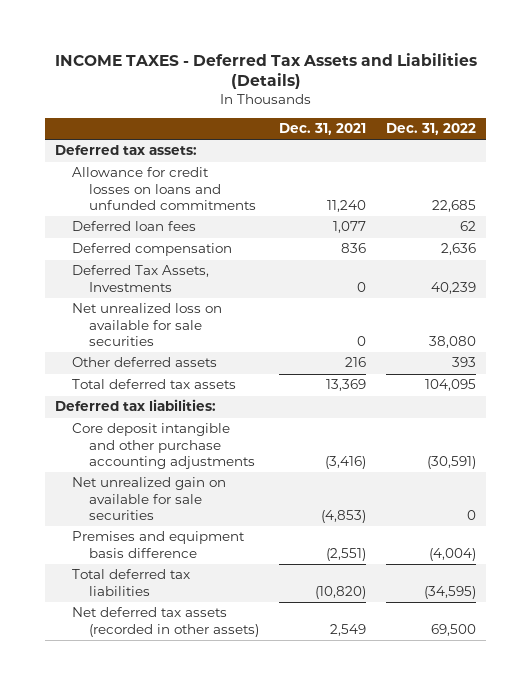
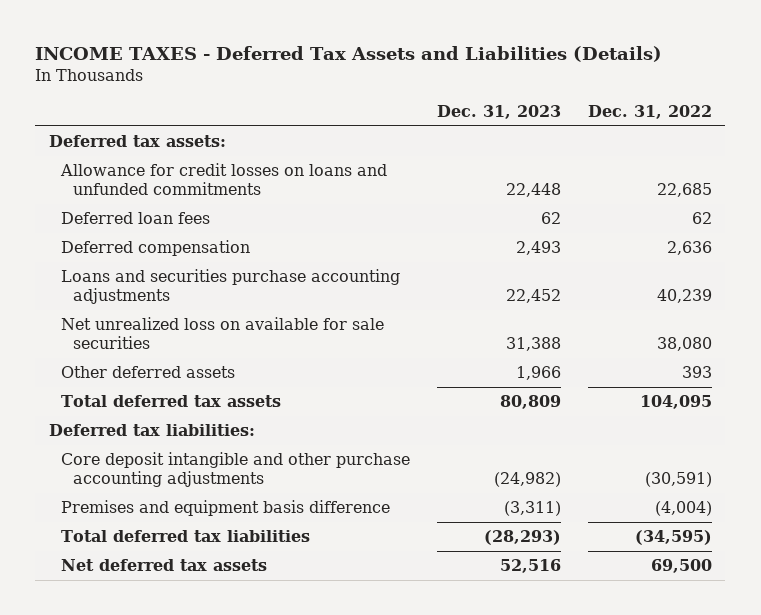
- | Dec. 31, 2021 | Dec. 31, 2022
+ | Dec. 31, 2023 | Dec. 31, 2022
- Deferred Tax Assets, Investments | 0 | 40,239
+ Loans and securities purchase accounting adjustments | 22,452 | 40,239
- Net unrealized gain on available for sale securities | (4,853) | 0
- Net deferred tax assets (recorded in other assets) | 2,549 | 69,500
+ Net deferred tax assets | 52,516 | 69,500

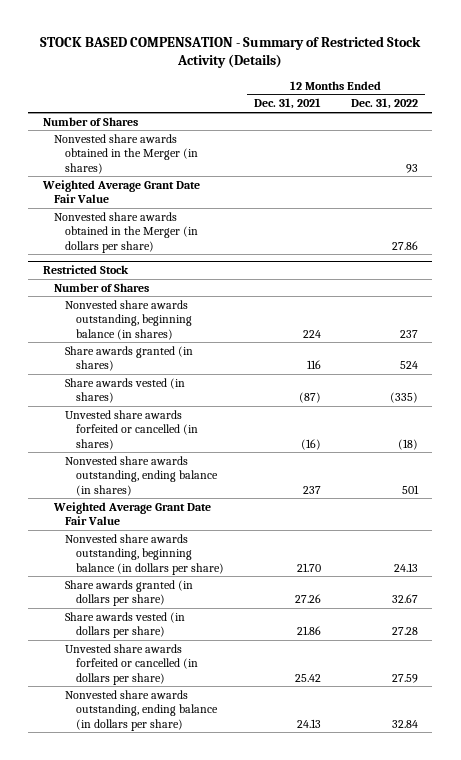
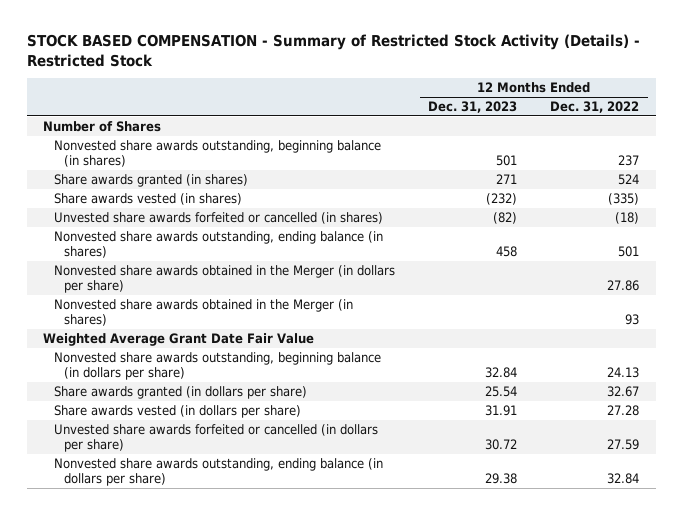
- STOCK BASED COMPENSATION - Summary of Restricted Stock Activity (Details)
+ STOCK BASED COMPENSATION - Summary of Restricted Stock Activity (Details) - Restricted Stock
- | 12 Months Ended Dec. 31, 2021 | 12 Months Ended Dec. 31, 2022
+ | 12 Months Ended Dec. 31, 2023 | 12 Months Ended Dec. 31, 2022
- Weighted Average Grant Date Fair Value
- Restricted Stock
- Number of Shares
moved down: Nonvested share awards obtained in the Merger (in dollars per share) | | 27.86
moved down: Nonvested share awards obtained in the Merger (in shares) | | 93

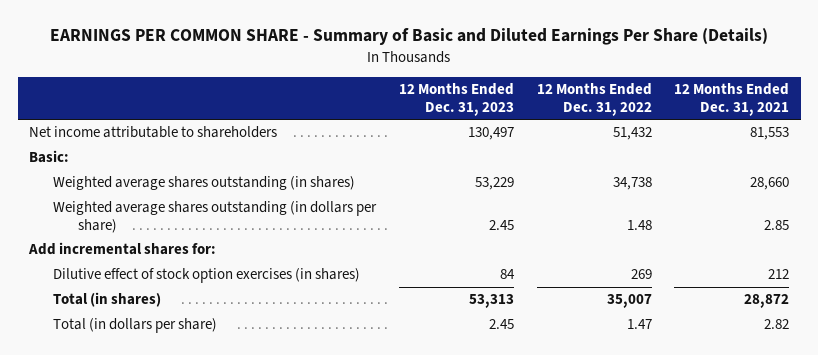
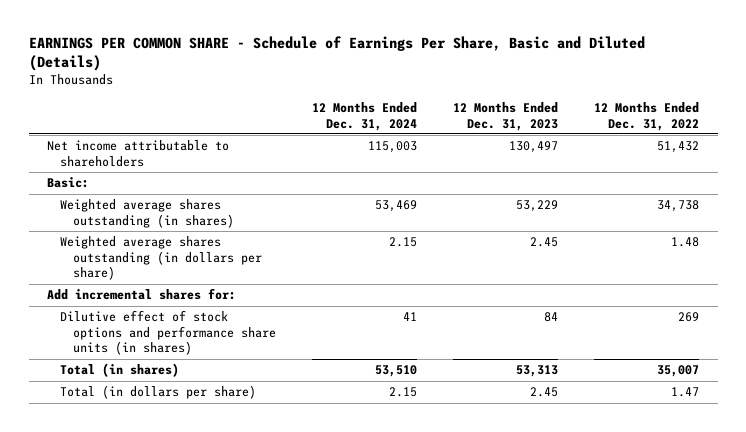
- EARNINGS PER COMMON SHARE - Summary of Basic and Diluted Earnings Per Share (Details)
+ EARNINGS PER COMMON SHARE - Schedule of Earnings Per Share, Basic and Diluted (Details)
- | 12 Months Ended Dec. 31, 2023 | 12 Months Ended Dec. 31, 2022 | 12 Months Ended Dec. 31, 2021
+ | 12 Months Ended Dec. 31, 2024 | 12 Months Ended Dec. 31, 2023 | 12 Months Ended Dec. 31, 2022
- Dilutive effect of stock option exercises (in shares) | 84 | 269 | 212
+ Dilutive effect of stock options and performance share units (in shares) | 41 | 84 | 269

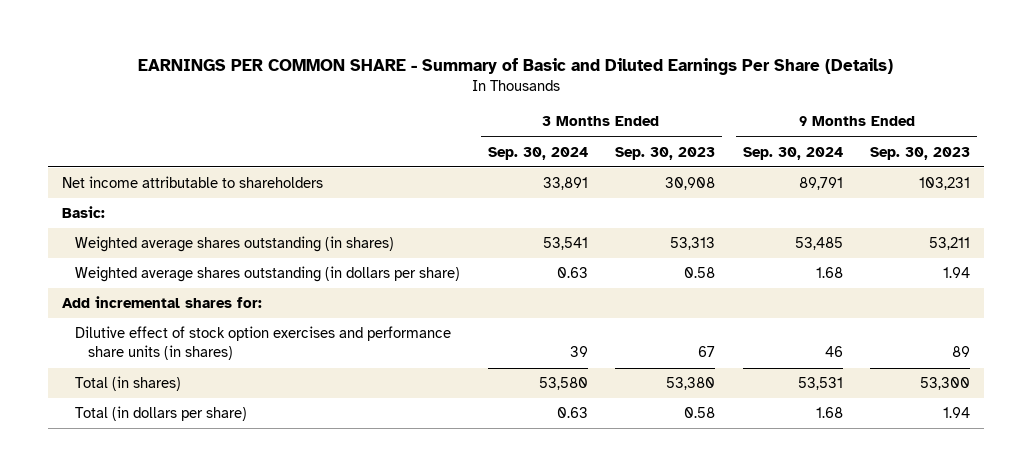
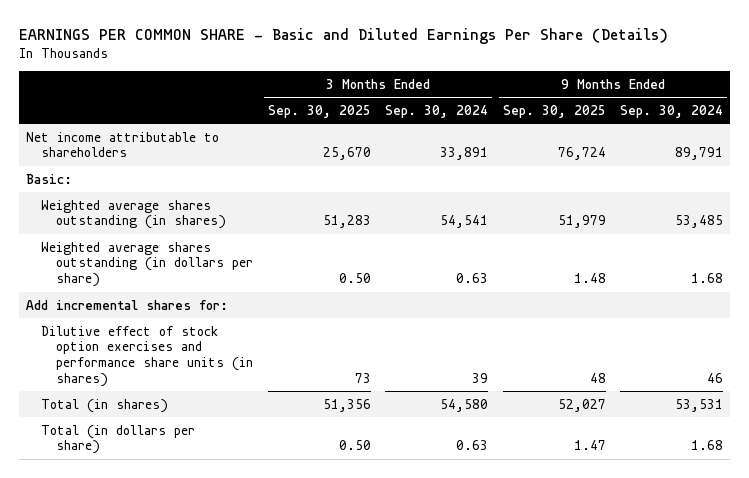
- EARNINGS PER COMMON SHARE - Summary of Basic and Diluted Earnings Per Share (Details)
+ EARNINGS PER COMMON SHARE - Basic and Diluted Earnings Per Share (Details)
- | 3 Months Ended Sep. 30, 2024 | 3 Months Ended Sep. 30, 2023 | 9 Months Ended Sep. 30, 2024 | 9 Months Ended Sep. 30, 2023
+ | 3 Months Ended Sep. 30, 2025 | 3 Months Ended Sep. 30, 2024 | 9 Months Ended Sep. 30, 2025 | 9 Months Ended Sep. 30, 2024
- Weighted average shares outstanding (in shares) | 53,541 | 53,313 | 53,485 | 53,211
+ Weighted average shares outstanding (in shares) | 51,283 | 54,541 | 51,979 | 53,485
- Total (in shares) | 53,580 | 53,380 | 53,531 | 53,300
+ Total (in shares) | 51,356 | 54,580 | 52,027 | 53,531

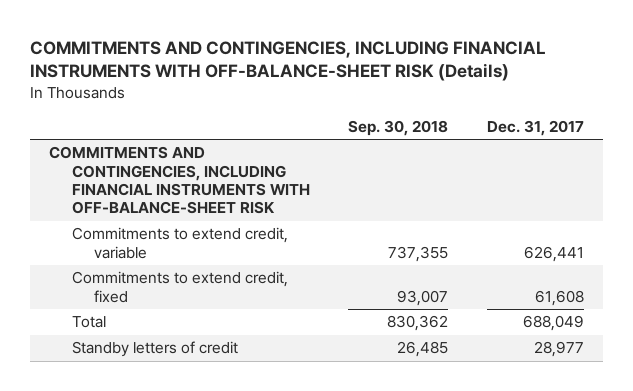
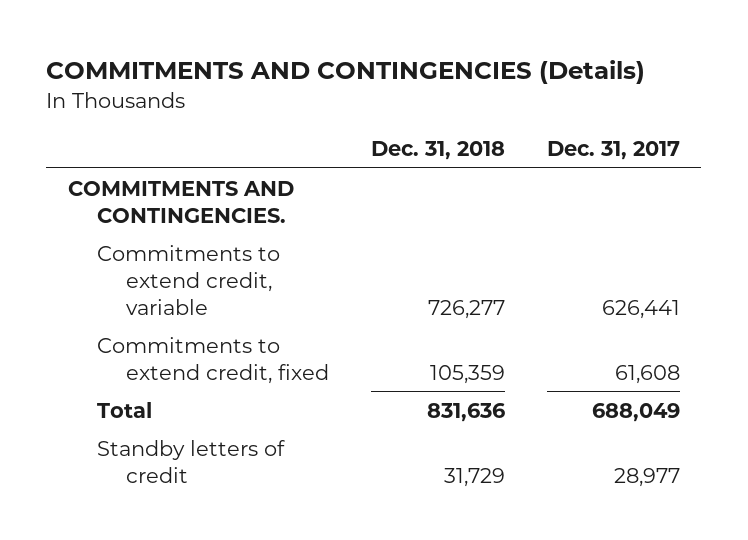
- COMMITMENTS AND CONTINGENCIES, INCLUDING FINANCIAL INSTRUMENTS WITH OFF-BALANCE-SHEET RISK (Details)
+ COMMITMENTS AND CONTINGENCIES (Details)
- | Sep. 30, 2018 | Dec. 31, 2017
+ | Dec. 31, 2018 | Dec. 31, 2017
- COMMITMENTS AND CONTINGENCIES, INCLUDING FINANCIAL INSTRUMENTS WITH OFF-BALANCE-SHEET RISK
+ COMMITMENTS AND CONTINGENCIES.

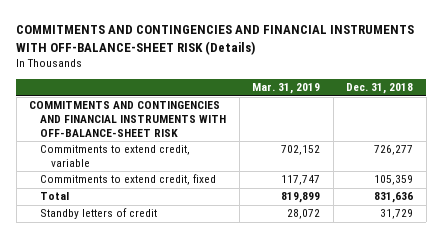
- COMMITMENTS AND CONTINGENCIES (Details)
+ COMMITMENTS AND CONTINGENCIES AND FINANCIAL INSTRUMENTS WITH OFF-BALANCE-SHEET RISK (Details)
- | Dec. 31, 2018 | Dec. 31, 2017
+ | Mar. 31, 2019 | Dec. 31, 2018
- COMMITMENTS AND CONTINGENCIES.
+ COMMITMENTS AND CONTINGENCIES AND FINANCIAL INSTRUMENTS WITH OFF-BALANCE-SHEET RISK

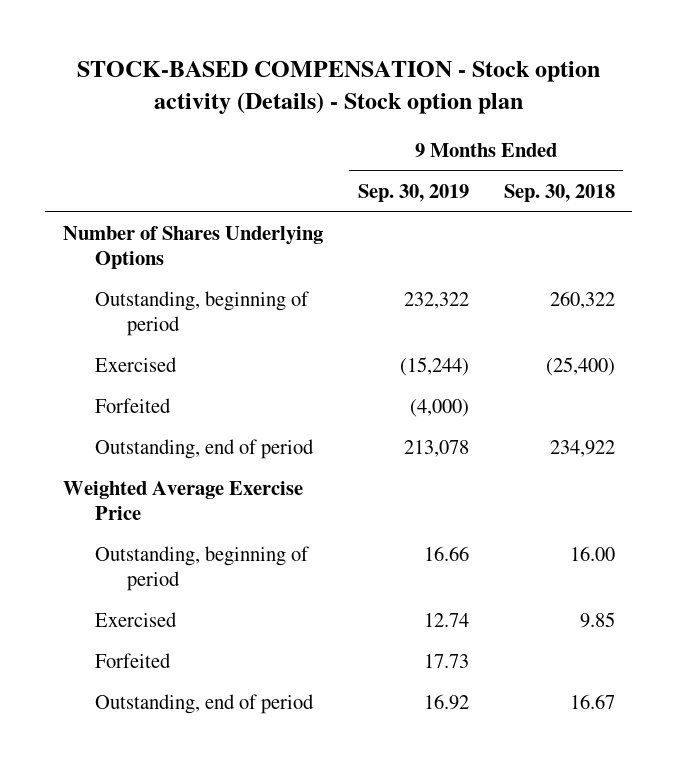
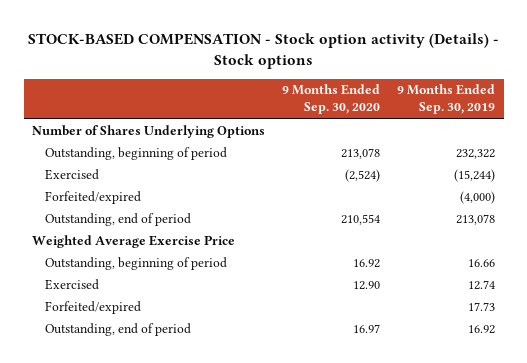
- STOCK-BASED COMPENSATION - Stock option activity (Details) - Stock option plan
+ STOCK-BASED COMPENSATION - Stock option activity (Details) - Stock options
- | 9 Months Ended Sep. 30, 2019 | 9 Months Ended Sep. 30, 2018
+ | 9 Months Ended Sep. 30, 2020 | 9 Months Ended Sep. 30, 2019
- Forfeited | (4,000) |
+ Forfeited/expired | | (4,000)
- Forfeited | 17.73 |
+ Forfeited/expired | | 17.73

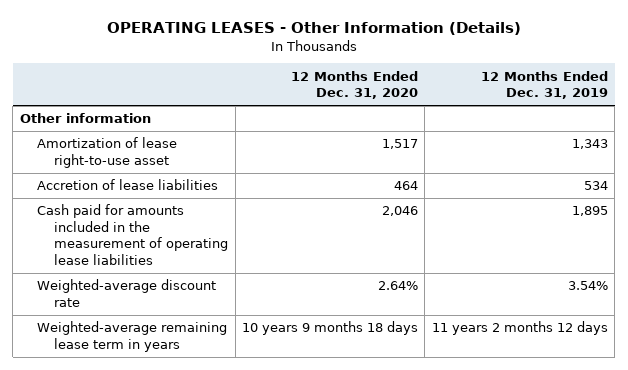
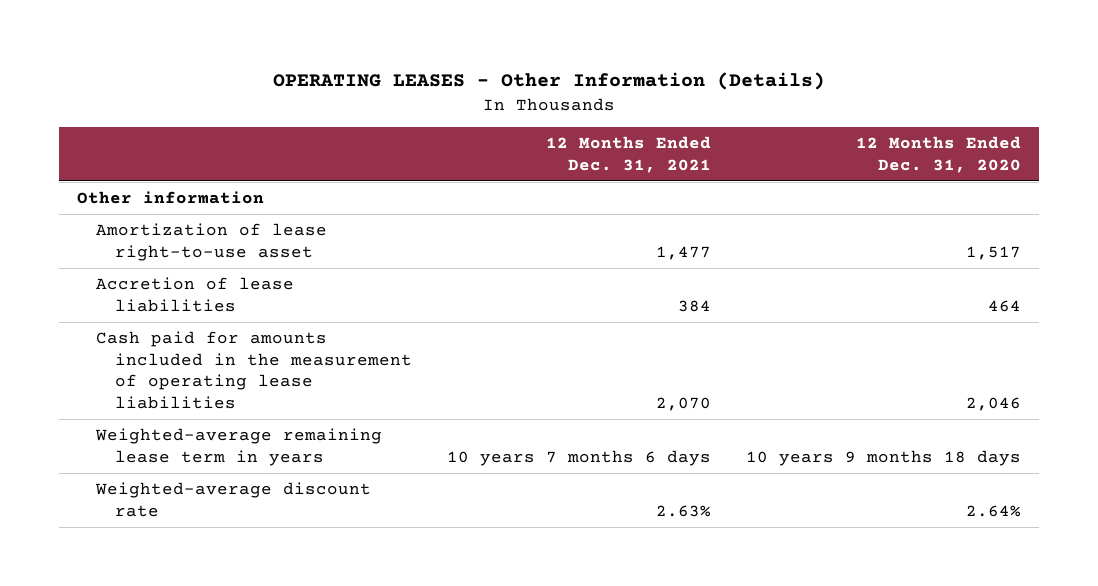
- | 12 Months Ended Dec. 31, 2020 | 12 Months Ended Dec. 31, 2019
+ | 12 Months Ended Dec. 31, 2021 | 12 Months Ended Dec. 31, 2020
moved down: Weighted-average discount rate | 2.63% | 2.64%

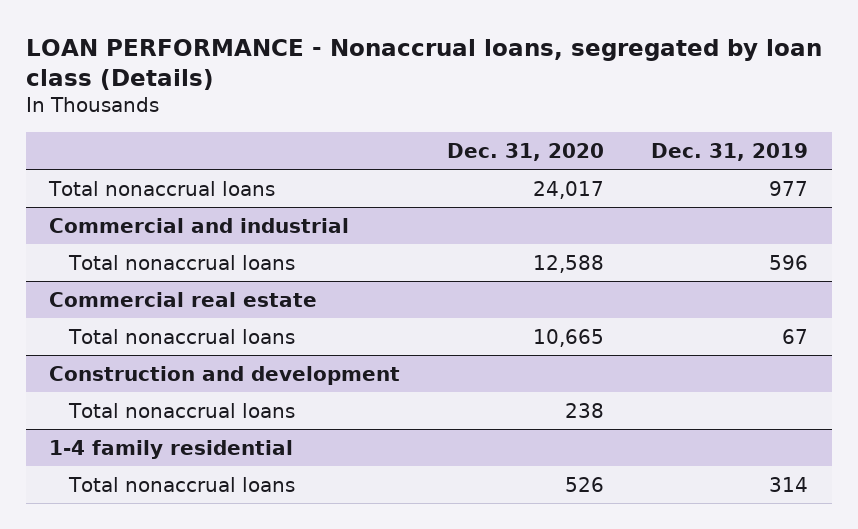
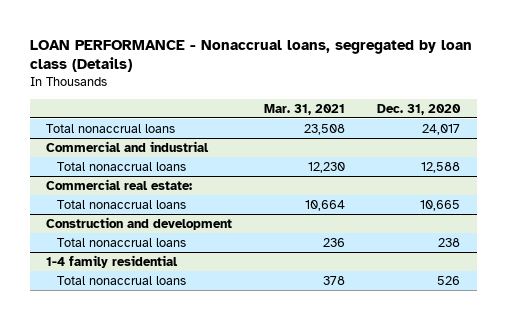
- | Dec. 31, 2020 | Dec. 31, 2019
+ | Mar. 31, 2021 | Dec. 31, 2020
- Commercial real estate
+ Commercial real estate:

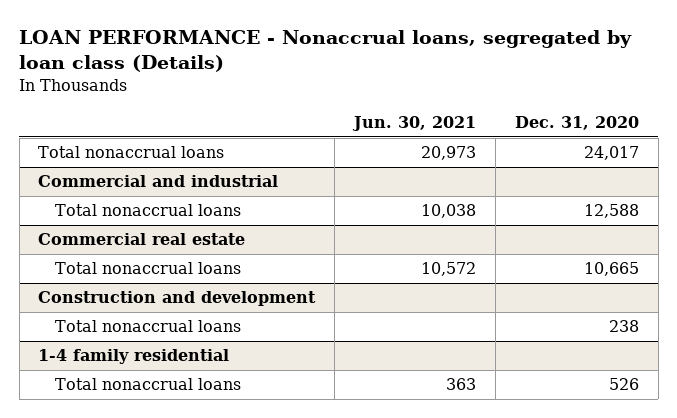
- | Mar. 31, 2021 | Dec. 31, 2020
+ | Jun. 30, 2021 | Dec. 31, 2020
- Commercial real estate:
+ Commercial real estate

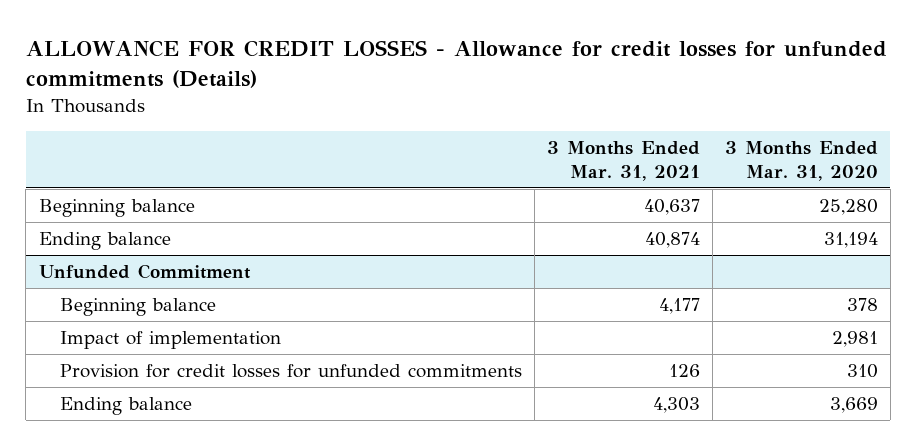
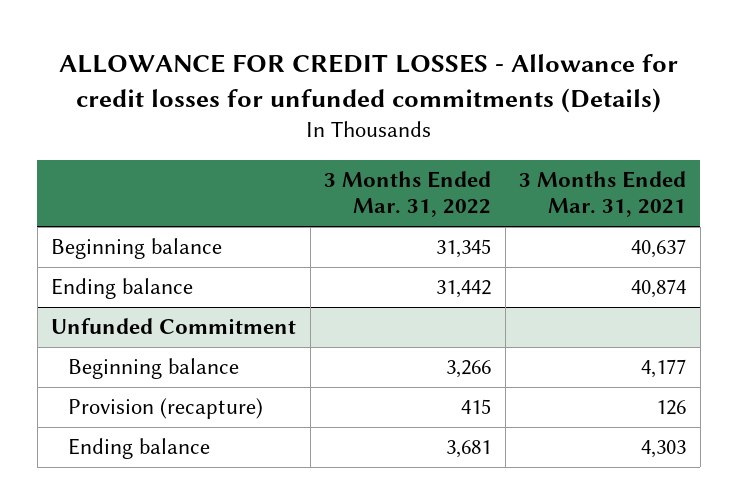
- | 3 Months Ended Mar. 31, 2021 | 3 Months Ended Mar. 31, 2020
+ | 3 Months Ended Mar. 31, 2022 | 3 Months Ended Mar. 31, 2021
@ Unfunded Commitment
- Impact of implementation | | 2,981
- Provision for credit losses for unfunded commitments | 126 | 310
+ Provision (recapture) | 415 | 126

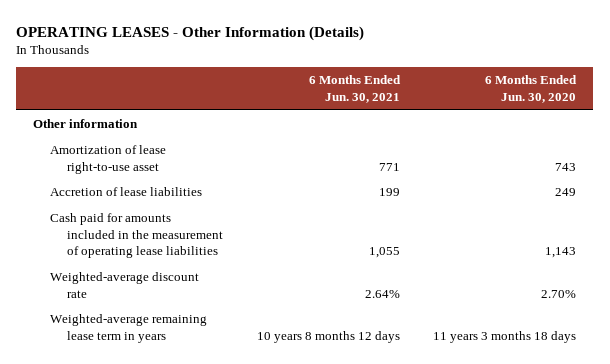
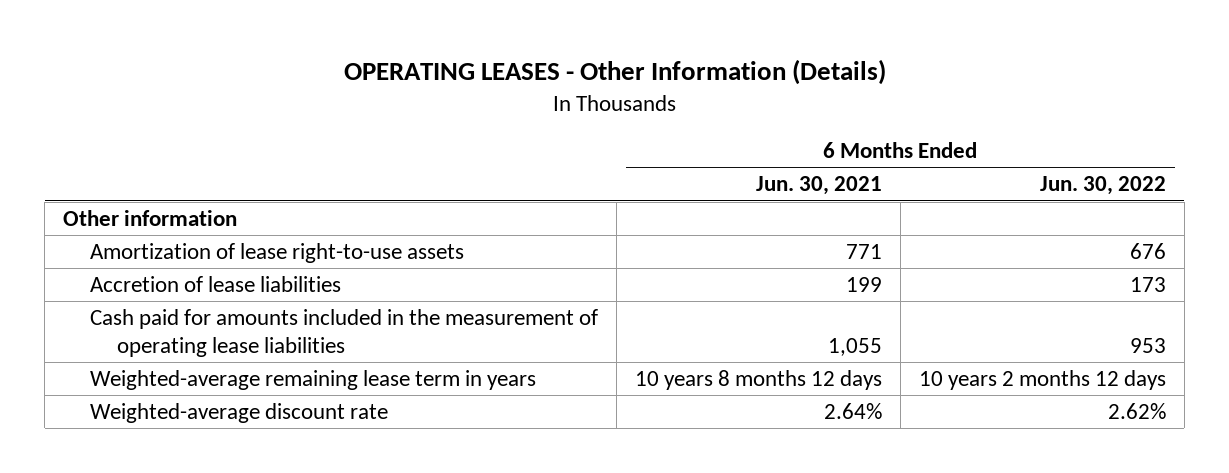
- | 6 Months Ended Jun. 30, 2021 | 6 Months Ended Jun. 30, 2020
+ | 6 Months Ended Jun. 30, 2021 | 6 Months Ended Jun. 30, 2022
- Amortization of lease right-to-use asset | 771 | 743
+ Amortization of lease right-to-use assets | 771 | 676
moved down: Weighted-average discount rate | 2.64% | 2.62%

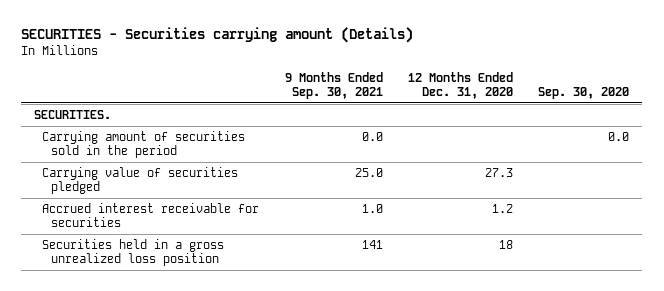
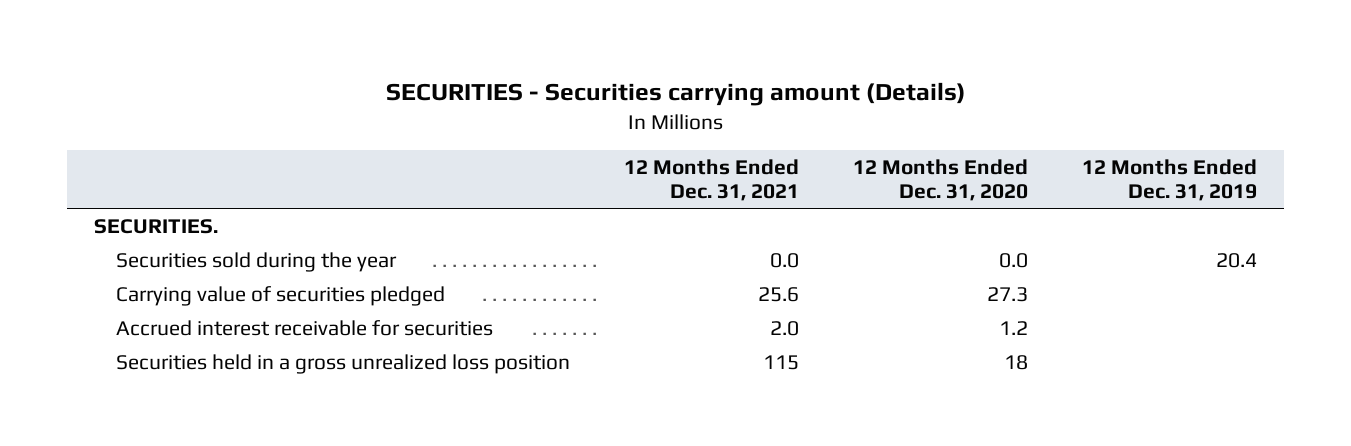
- | 9 Months Ended Sep. 30, 2021 | 12 Months Ended Dec. 31, 2020 | Sep. 30, 2020
+ | 12 Months Ended Dec. 31, 2021 | 12 Months Ended Dec. 31, 2020 | 12 Months Ended Dec. 31, 2019
- Carrying amount of securities sold in the period | 0.0 | | 0.0
+ Securities sold during the year | 0.0 | 0.0 | 20.4

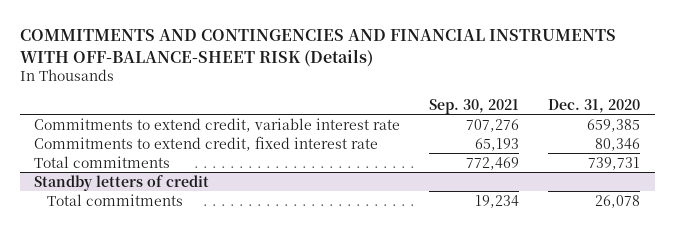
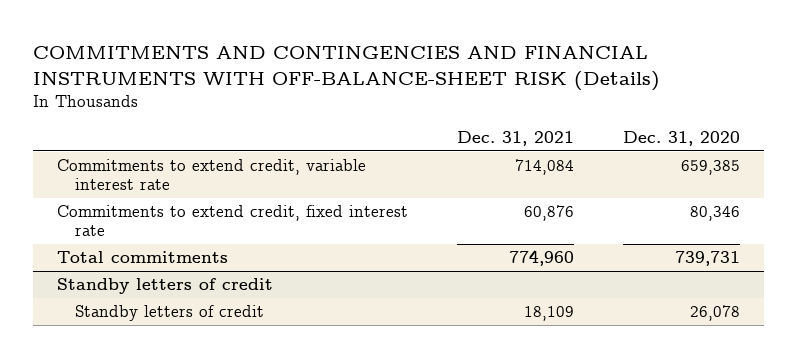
- | Sep. 30, 2021 | Dec. 31, 2020
+ | Dec. 31, 2021 | Dec. 31, 2020
@ Standby letters of credit
- Total commitments | 19,234 | 26,078
+ Standby letters of credit | 18,109 | 26,078

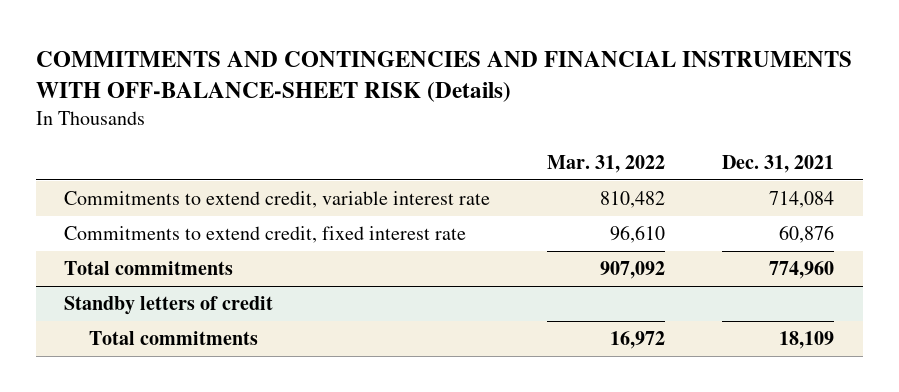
- | Dec. 31, 2021 | Dec. 31, 2020
+ | Mar. 31, 2022 | Dec. 31, 2021
@ Standby letters of credit
- Standby letters of credit | 18,109 | 26,078
+ Total commitments | 16,972 | 18,109

